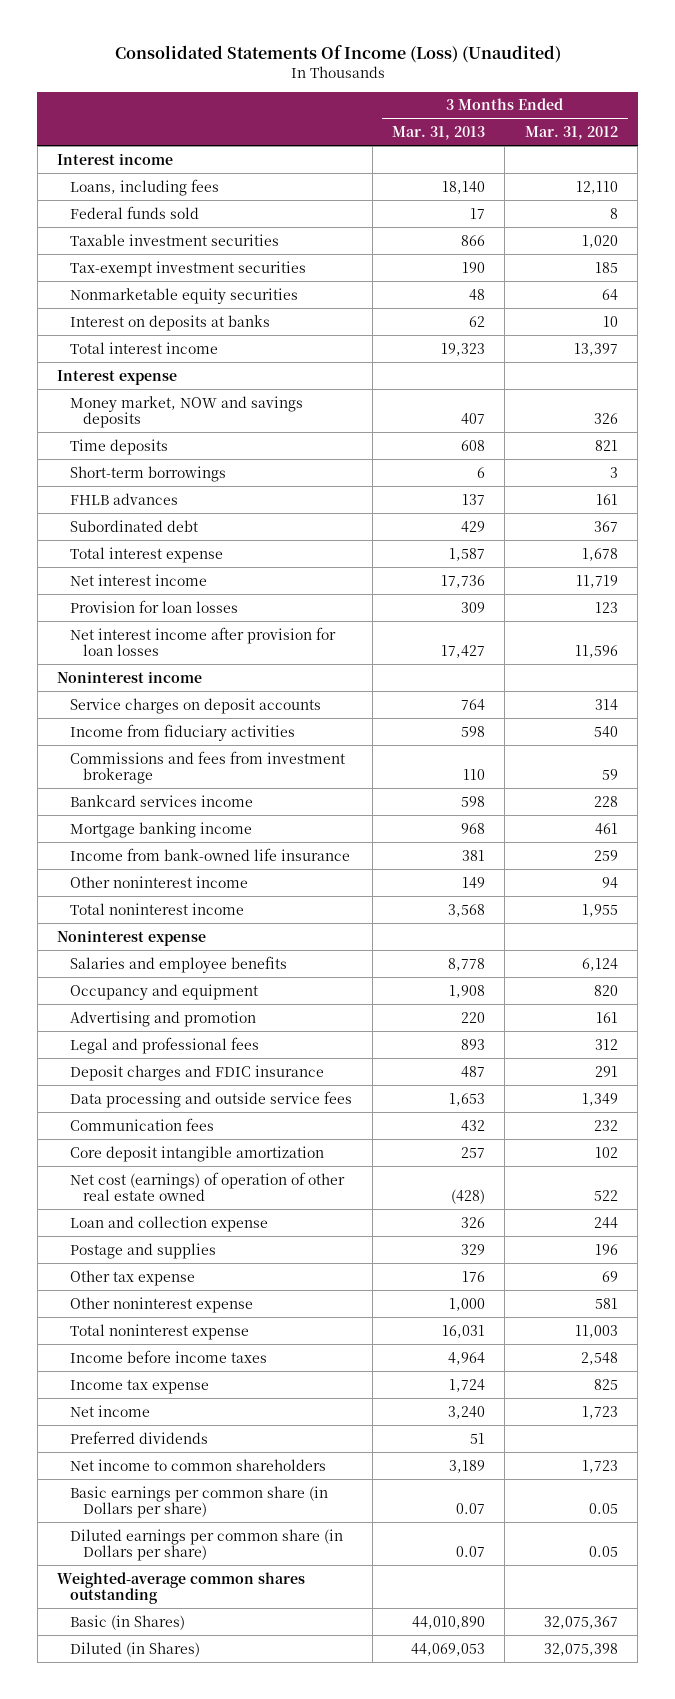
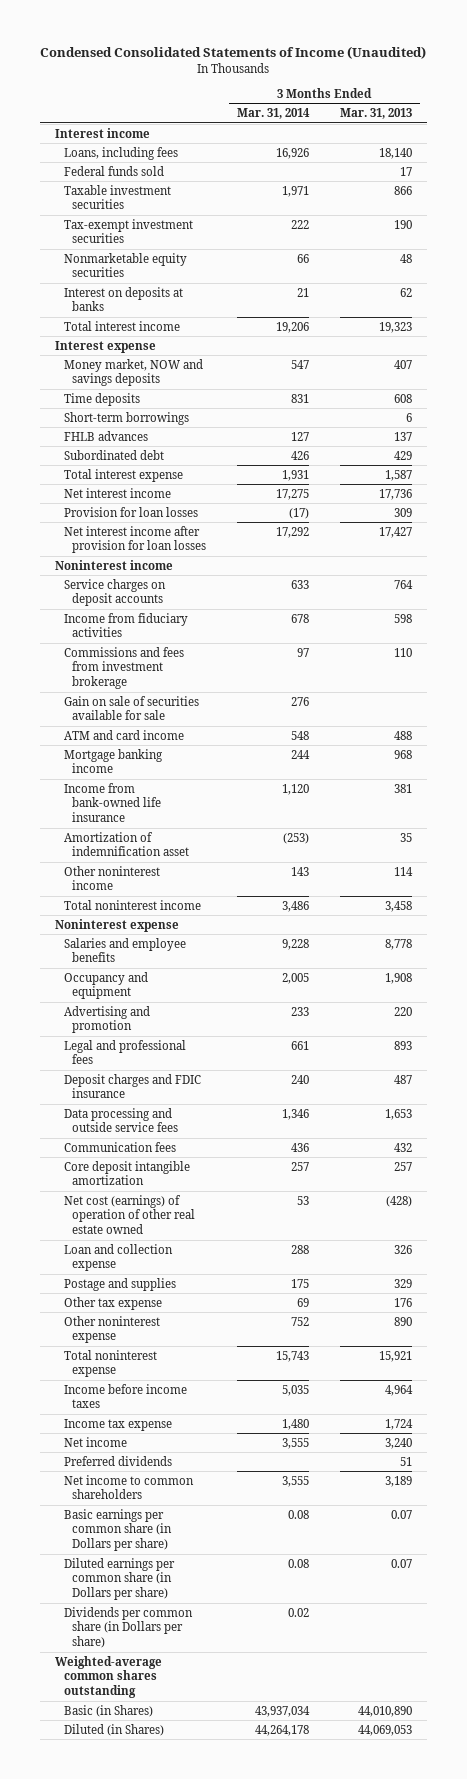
- Consolidated Statements Of Income (Loss) (Unaudited)
+ Condensed Consolidated Statements of Income (Unaudited)
- | 3 Months Ended Mar. 31, 2013 | 3 Months Ended Mar. 31, 2012
+ | 3 Months Ended Mar. 31, 2014 | 3 Months Ended Mar. 31, 2013
- Bankcard services income | 598 | 228
+ Gain on sale of securities available for sale | 276 |
+ ATM and card income | 548 | 488
- Other noninterest income | 149 | 94
- Total noninterest income | 3,568 | 1,955
+ Amortization of indemnification asset | (253) | 35
+ Other noninterest income | 143 | 114
+ Total noninterest income | 3,486 | 3,458
- Other noninterest expense | 1,000 | 581
- Total noninterest expense | 16,031 | 11,003
+ Other noninterest expense | 752 | 890
+ Total noninterest expense | 15,743 | 15,921
+ Dividends per common share (in Dollars per share) | 0.02 |

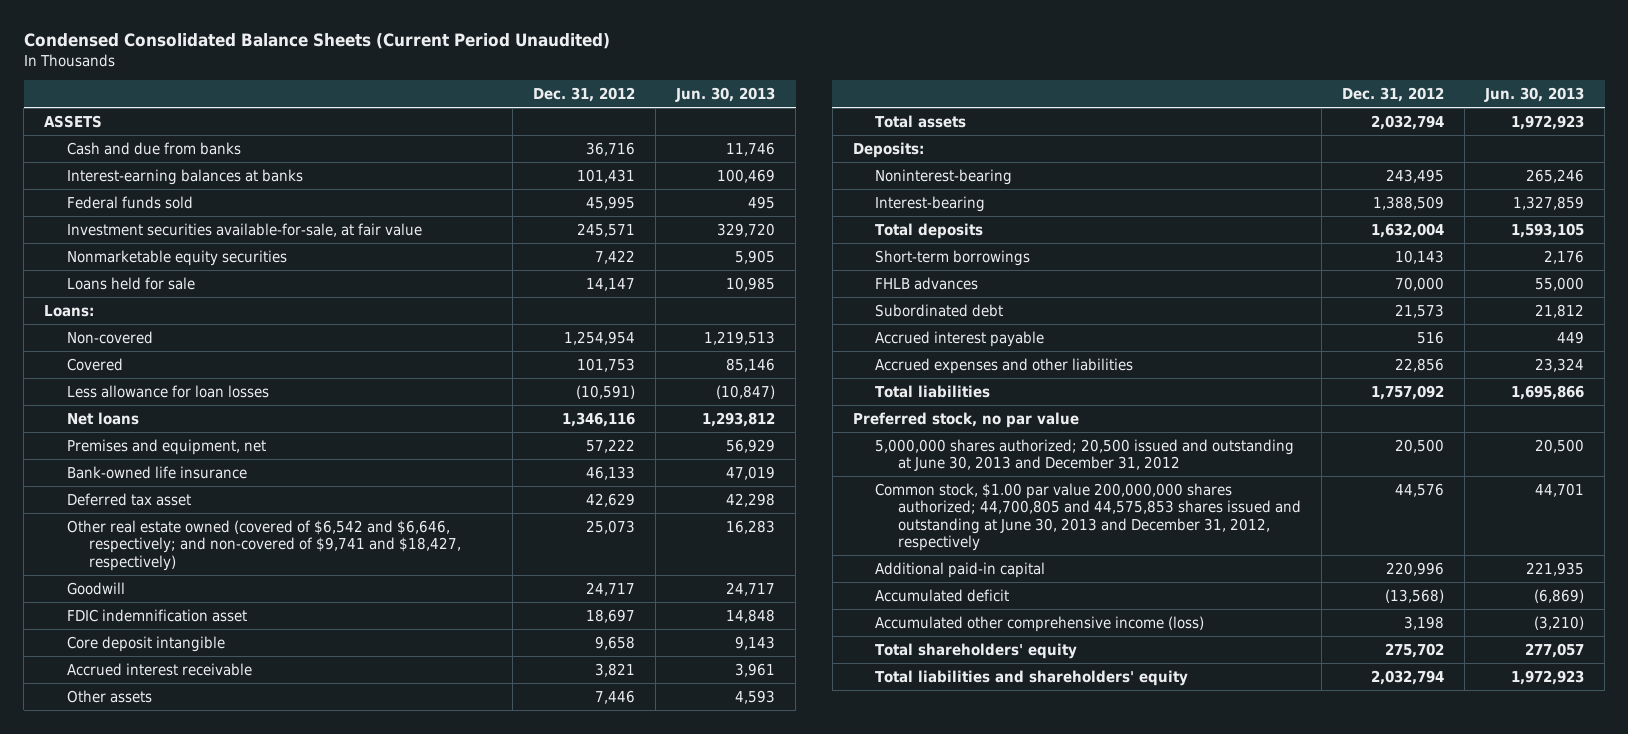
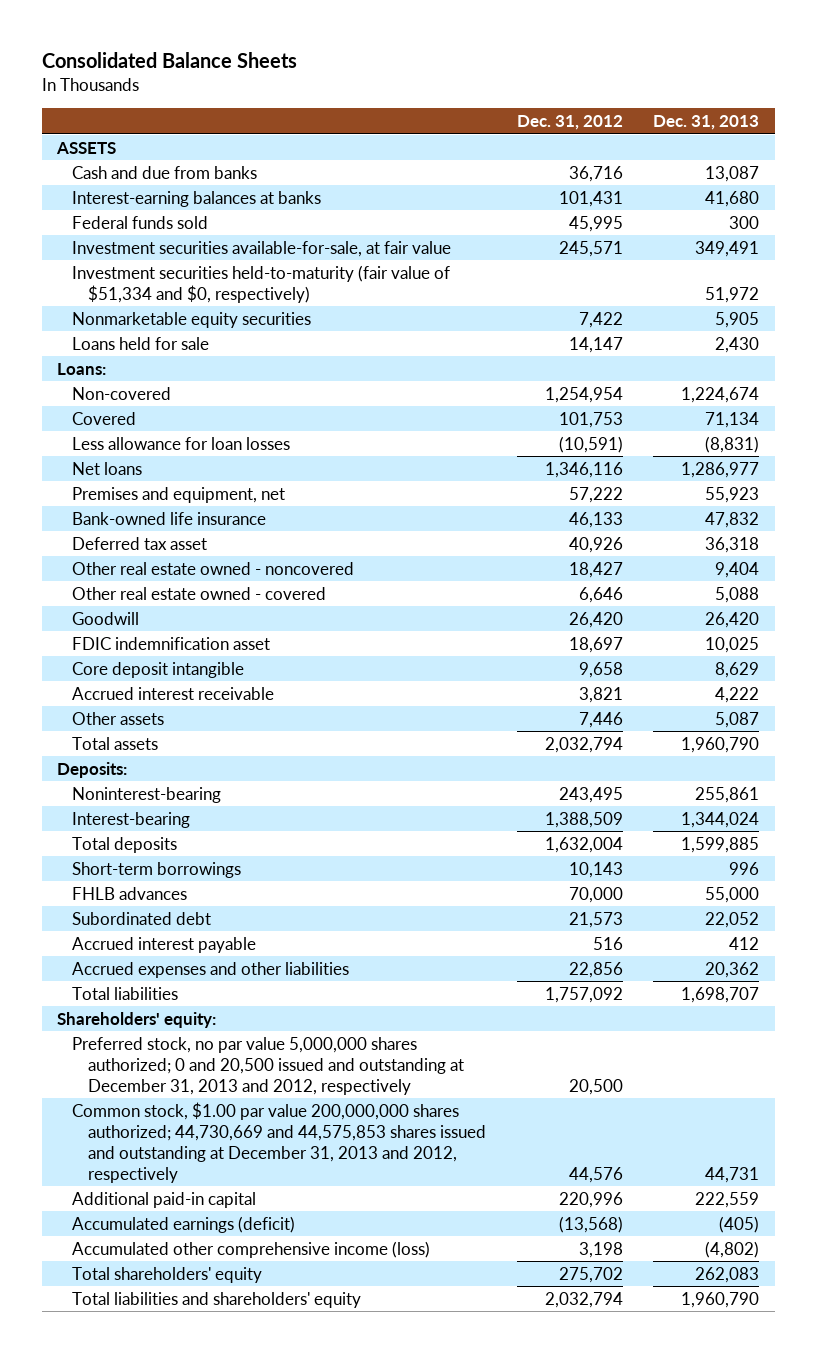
- Condensed Consolidated Balance Sheets (Current Period Unaudited)
+ Consolidated Balance Sheets
- | Dec. 31, 2012 | Jun. 30, 2013
+ | Dec. 31, 2012 | Dec. 31, 2013
+ Investment securities held-to-maturity (fair value of $51,334 and $0, respectively) | | 51,972
- Deferred tax asset | 42,629 | 42,298
- Other real estate owned (covered of $6,542 and $6,646, respectively; and non-covered of $9,741 and $18,427, respectively) | 25,073 | 16,283
- Goodwill | 24,717 | 24,717
+ Deferred tax asset | 40,926 | 36,318
+ Other real estate owned - noncovered | 18,427 | 9,404
+ Other real estate owned - covered | 6,646 | 5,088
+ Goodwill | 26,420 | 26,420
- Preferred stock, no par value
- 5,000,000 shares authorized; 20,500 issued and outstanding at June 30, 2013 and December 31, 2012 | 20,500 | 20,500
- Common stock, $1.00 par value 200,000,000 shares authorized; 44,700,805 and 44,575,853 shares issued and outstanding at June 30, 2013 and December 31, 2012, respectively | 44,576 | 44,701
+ Shareholders' equity:
+ Preferred stock, no par value 5,000,000 shares authorized; 0 and 20,500 issued and outstanding at December 31, 2013 and 2012, respectively | 20,500 |
+ Common stock, $1.00 par value 200,000,000 shares authorized; 44,730,669 and 44,575,853 shares issued and outstanding at December 31, 2013 and 2012, respectively | 44,576 | 44,731
- Accumulated deficit | (13,568) | (6,869)
+ Accumulated earnings (deficit) | (13,568) | (405)

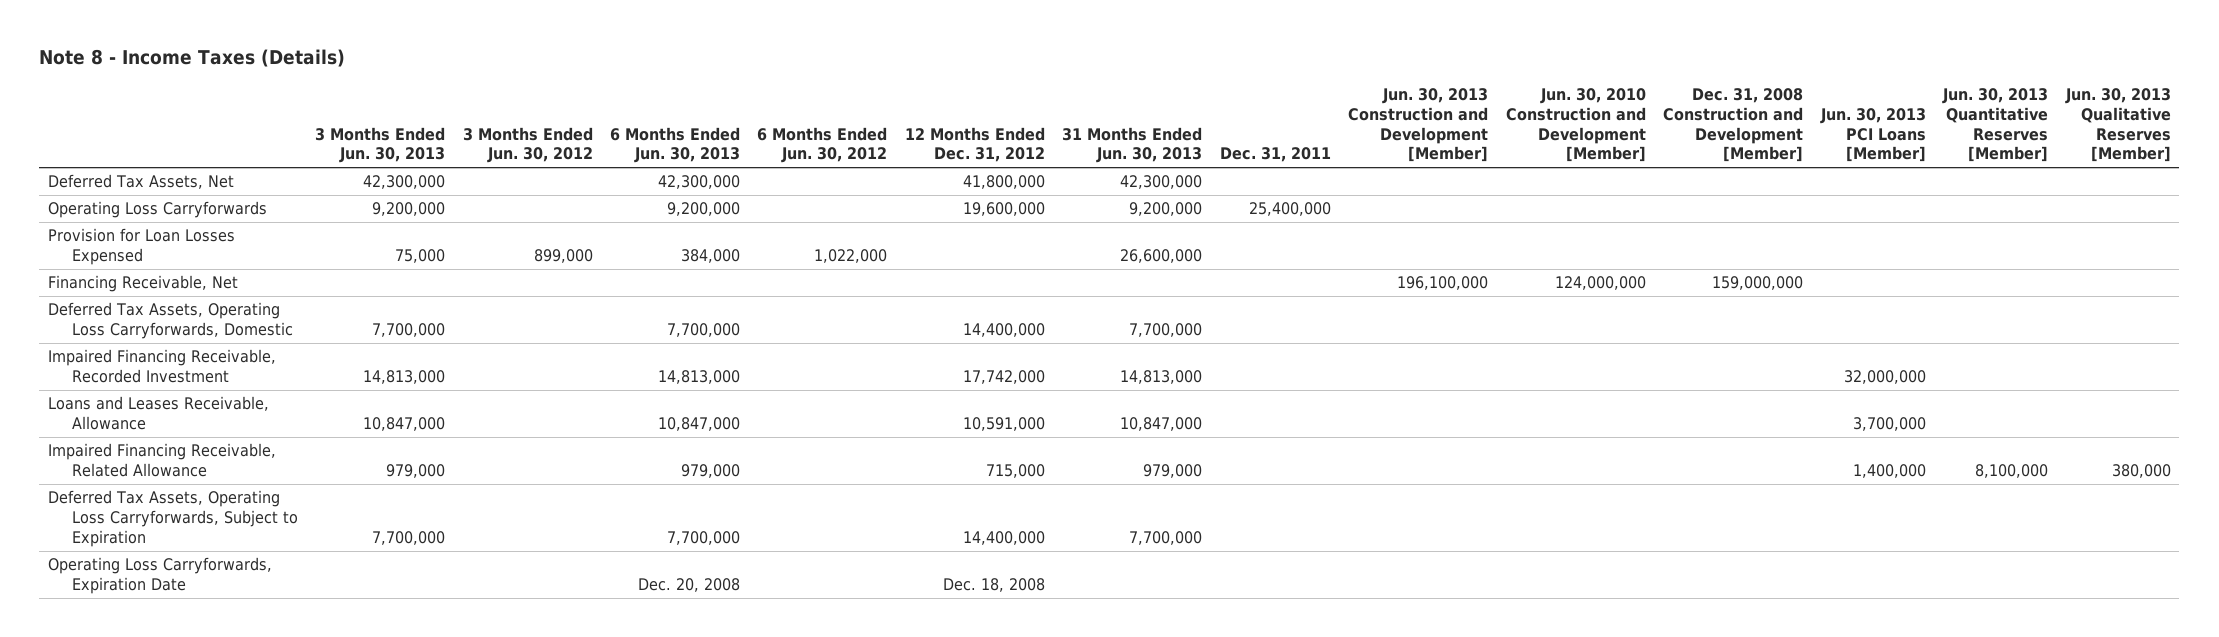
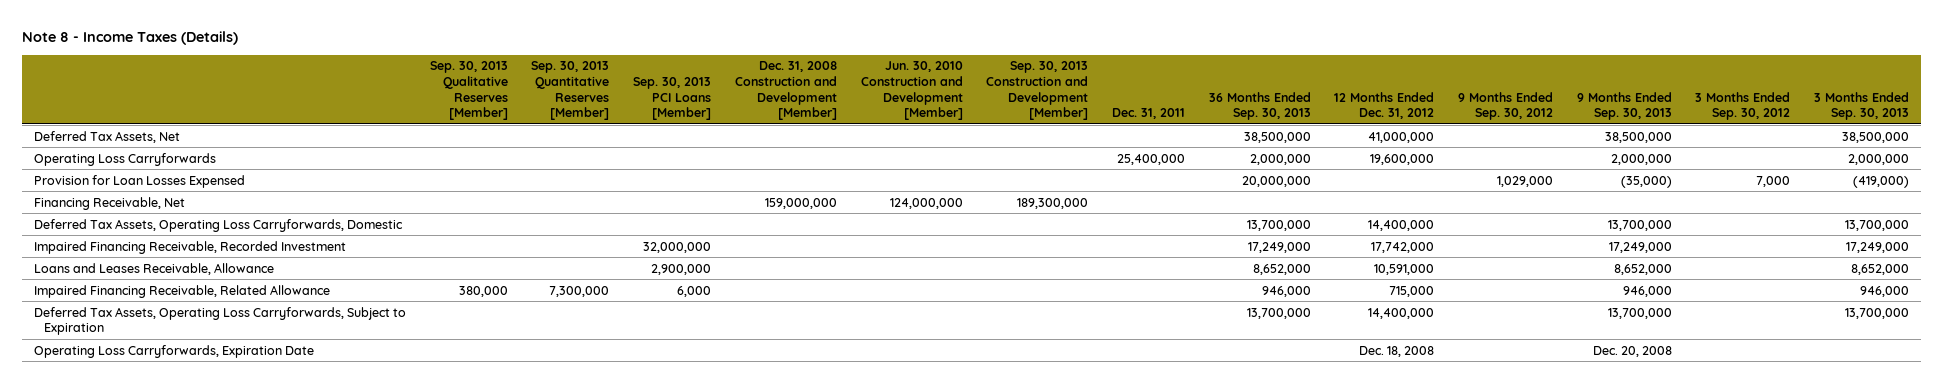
- | 3 Months Ended Jun. 30, 2013 | 3 Months Ended Jun. 30, 2012 | 6 Months Ended Jun. 30, 2013 | 6 Months Ended Jun. 30, 2012 | 12 Months Ended Dec. 31, 2012 | 31 Months Ended Jun. 30, 2013 | Dec. 31, 2011 | Jun. 30, 2013 Construction and Development [Member] | Jun. 30, 2010 Construction and Development [Member] | Dec. 31, 2008 Construction and Development [Member] | Jun. 30, 2013 PCI Loans [Member] | Jun. 30, 2013 Quantitative Reserves [Member] | Jun. 30, 2013 Qualitative Reserves [Member]
+ | Sep. 30, 2013 Qualitative Reserves [Member] | Sep. 30, 2013 Quantitative Reserves [Member] | Sep. 30, 2013 PCI Loans [Member] | Dec. 31, 2008 Construction and Development [Member] | Jun. 30, 2010 Construction and Development [Member] | Sep. 30, 2013 Construction and Development [Member] | Dec. 31, 2011 | 36 Months Ended Sep. 30, 2013 | 12 Months Ended Dec. 31, 2012 | 9 Months Ended Sep. 30, 2012 | 9 Months Ended Sep. 30, 2013 | 3 Months Ended Sep. 30, 2012 | 3 Months Ended Sep. 30, 2013
- Deferred Tax Assets, Net | 42,300,000 | | 42,300,000 | | 41,800,000 | 42,300,000 | | | | | | |
+ Deferred Tax Assets, Net | | | | | | | | 38,500,000 | 41,000,000 | | 38,500,000 | | 38,500,000

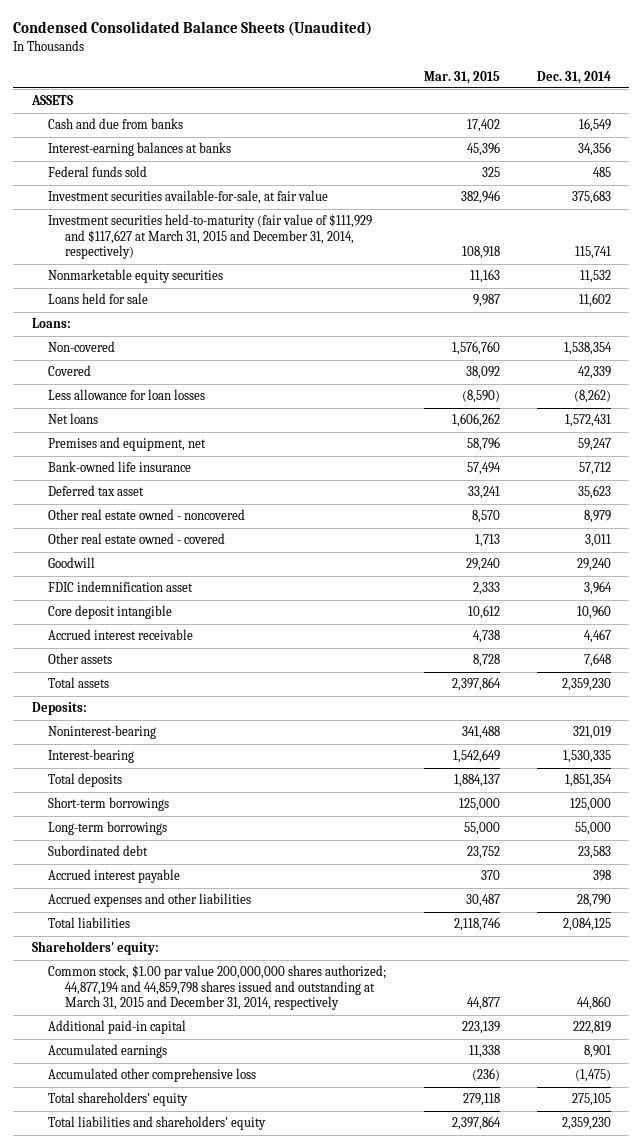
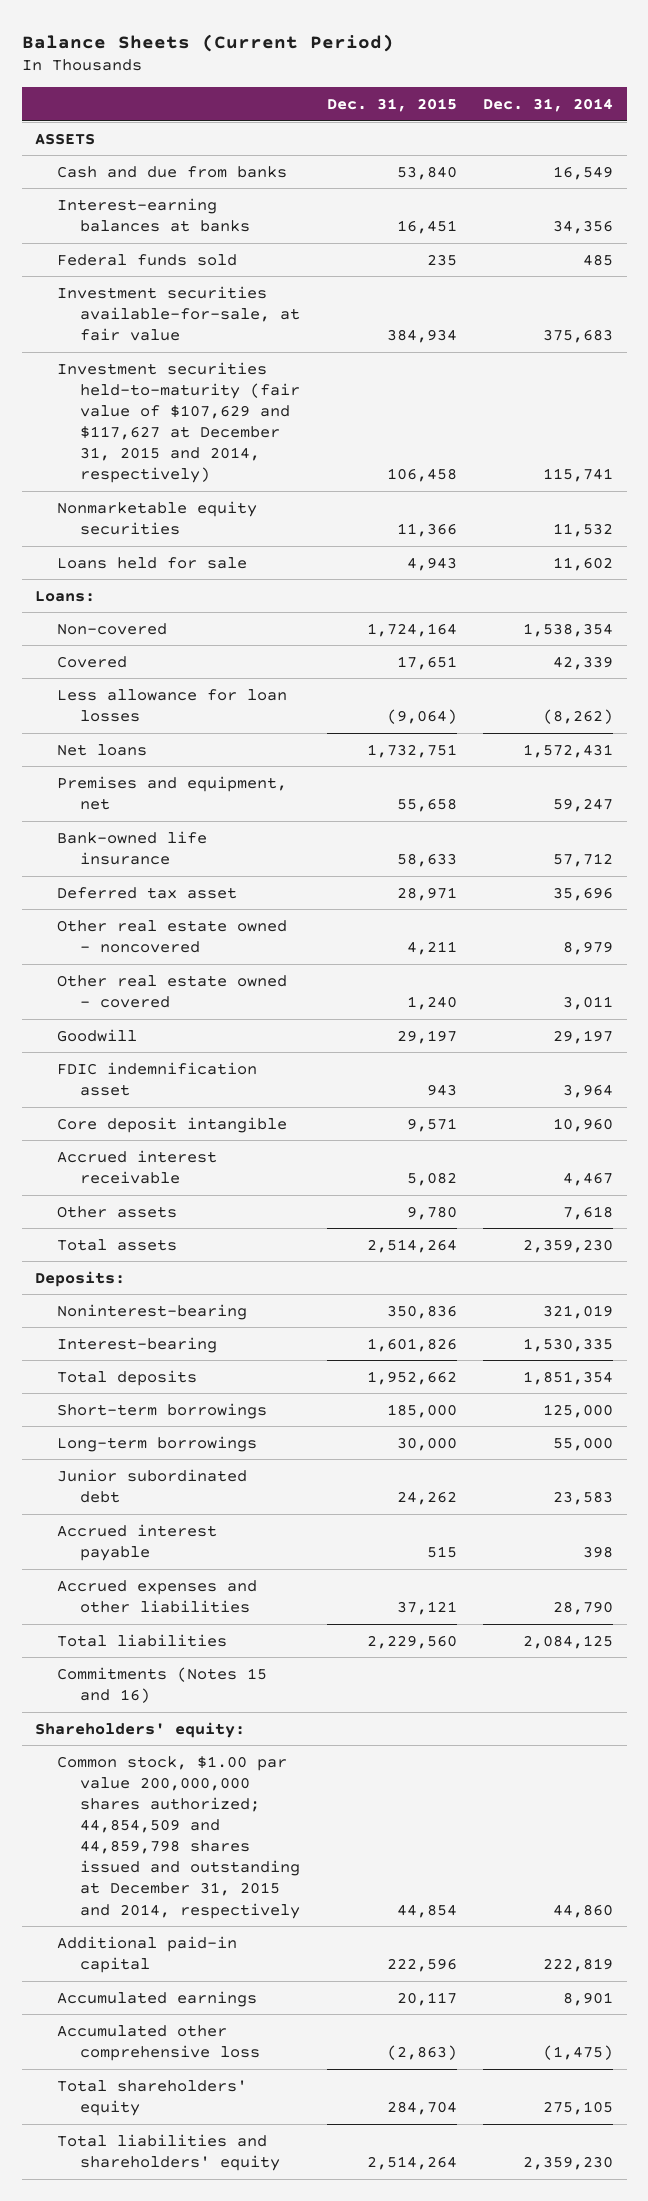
- Condensed Consolidated Balance Sheets (Unaudited)
+ Balance Sheets (Current Period)
- | Mar. 31, 2015 | Dec. 31, 2014
+ | Dec. 31, 2015 | Dec. 31, 2014
- Investment securities held-to-maturity (fair value of $111,929 and $117,627 at March 31, 2015 and December 31, 2014, respectively) | 108,918 | 115,741
+ Investment securities held-to-maturity (fair value of $107,629 and $117,627 at December 31, 2015 and 2014, respectively) | 106,458 | 115,741
- Deferred tax asset | 33,241 | 35,623
+ Deferred tax asset | 28,971 | 35,696
- Goodwill | 29,240 | 29,240
+ Goodwill | 29,197 | 29,197
- Other assets | 8,728 | 7,648
+ Other assets | 9,780 | 7,618
- Subordinated debt | 23,752 | 23,583
+ Junior subordinated debt | 24,262 | 23,583
+ Commitments (Notes 15 and 16)
- Common stock, $1.00 par value 200,000,000 shares authorized; 44,877,194 and 44,859,798 shares issued and outstanding at March 31, 2015 and December 31, 2014, respectively | 44,877 | 44,860
+ Common stock, $1.00 par value 200,000,000 shares authorized; 44,854,509 and 44,859,798 shares issued and outstanding at December 31, 2015 and 2014, respectively | 44,854 | 44,860

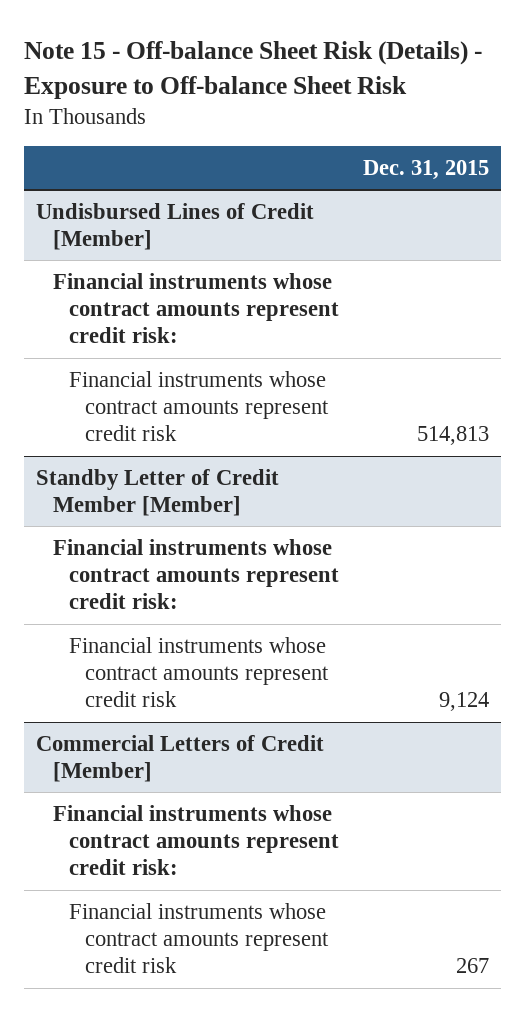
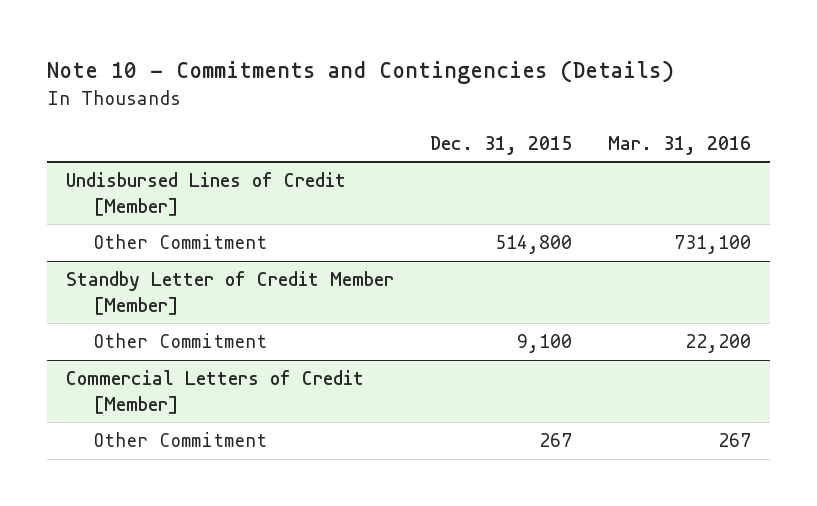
- Note 15 - Off-balance Sheet Risk (Details) - Exposure to Off-balance Sheet Risk
+ Note 10 - Commitments and Contingencies (Details)
- | Dec. 31, 2015
+ | Dec. 31, 2015 | Mar. 31, 2016
@ Undisbursed Lines of Credit [Member]
- Financial instruments whose contract amounts represent credit risk:
- Financial instruments whose contract amounts represent credit risk | 514,813
+ Other Commitment | 514,800 | 731,100
@ Standby Letter of Credit Member [Member]
- Financial instruments whose contract amounts represent credit risk:
- Financial instruments whose contract amounts represent credit risk | 9,124
+ Other Commitment | 9,100 | 22,200
@ Commercial Letters of Credit [Member]
- Financial instruments whose contract amounts represent credit risk:
- Financial instruments whose contract amounts represent credit risk | 267
+ Other Commitment | 267 | 267

